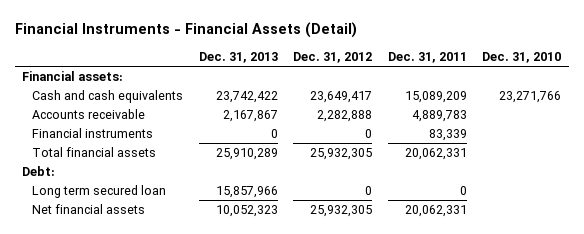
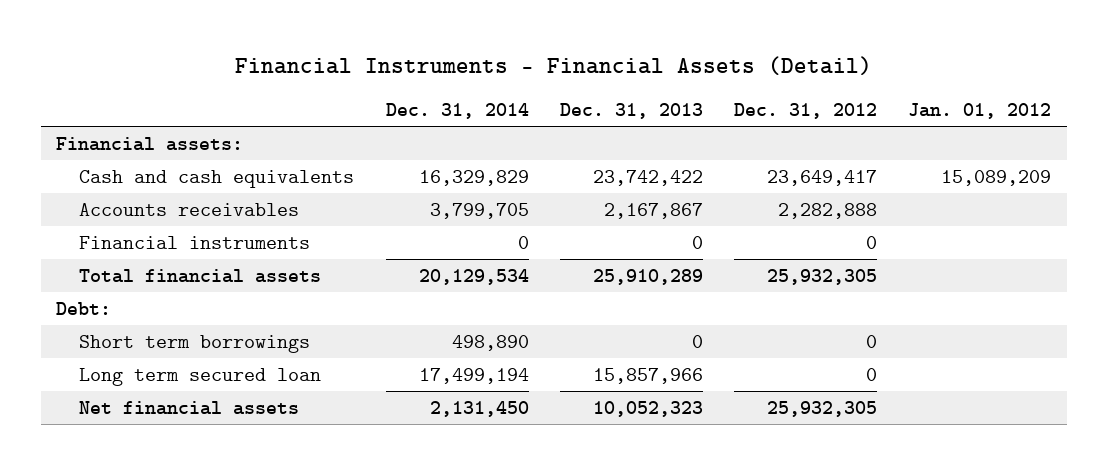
- | Dec. 31, 2013 | Dec. 31, 2012 | Dec. 31, 2011 | Dec. 31, 2010
+ | Dec. 31, 2014 | Dec. 31, 2013 | Dec. 31, 2012 | Jan. 01, 2012
- Accounts receivable | 2,167,867 | 2,282,888 | 4,889,783 |
+ Accounts receivables | 3,799,705 | 2,167,867 | 2,282,888 |
+ Short term borrowings | 498,890 | 0 | 0 |

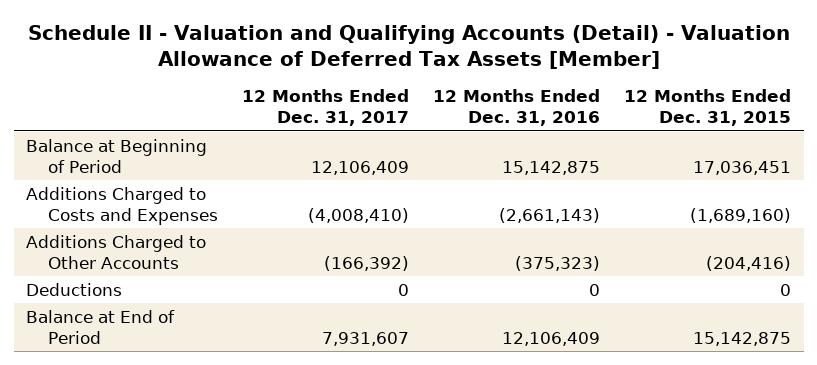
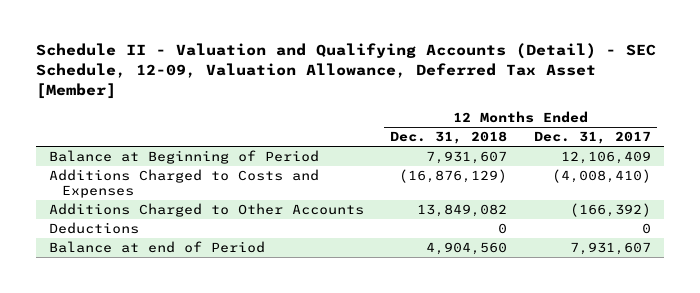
- Schedule II - Valuation and Qualifying Accounts (Detail) - Valuation Allowance of Deferred Tax Assets [Member]
+ Schedule II - Valuation and Qualifying Accounts (Detail) - SEC Schedule, 12-09, Valuation Allowance, Deferred Tax Asset [Member]
- | 12 Months Ended Dec. 31, 2017 | 12 Months Ended Dec. 31, 2016 | 12 Months Ended Dec. 31, 2015
+ | 12 Months Ended Dec. 31, 2018 | 12 Months Ended Dec. 31, 2017
- Balance at End of Period | 7,931,607 | 12,106,409 | 15,142,875
+ Balance at end of Period | 4,904,560 | 7,931,607

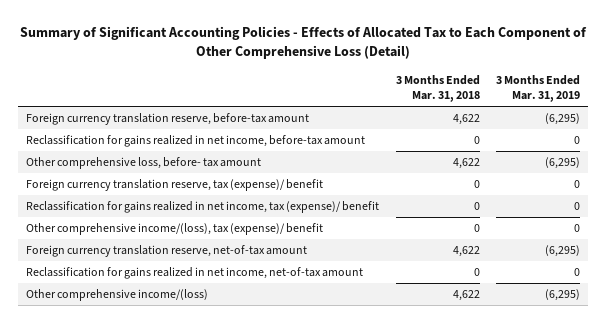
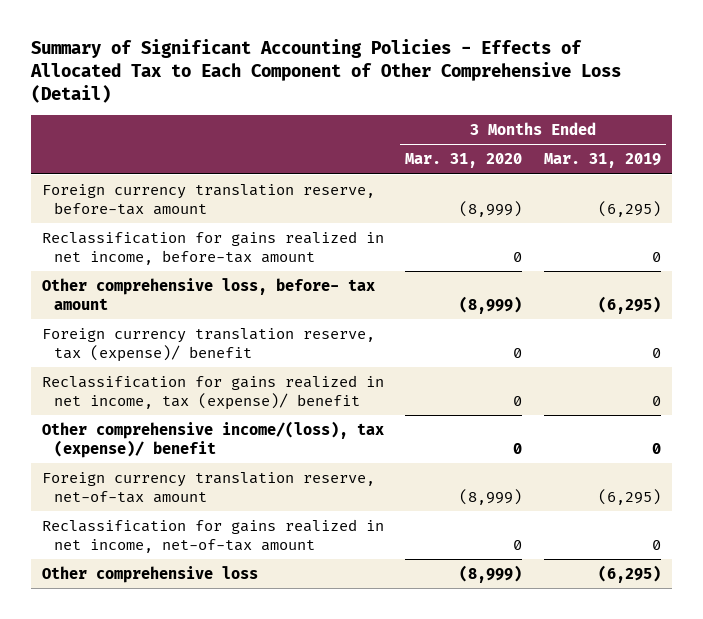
- | 3 Months Ended Mar. 31, 2018 | 3 Months Ended Mar. 31, 2019
+ | 3 Months Ended Mar. 31, 2020 | 3 Months Ended Mar. 31, 2019
- Other comprehensive income/(loss) | 4,622 | (6,295)
+ Other comprehensive loss | (8,999) | (6,295)

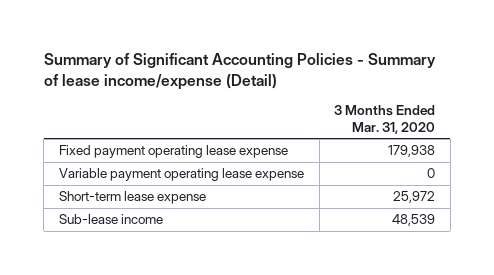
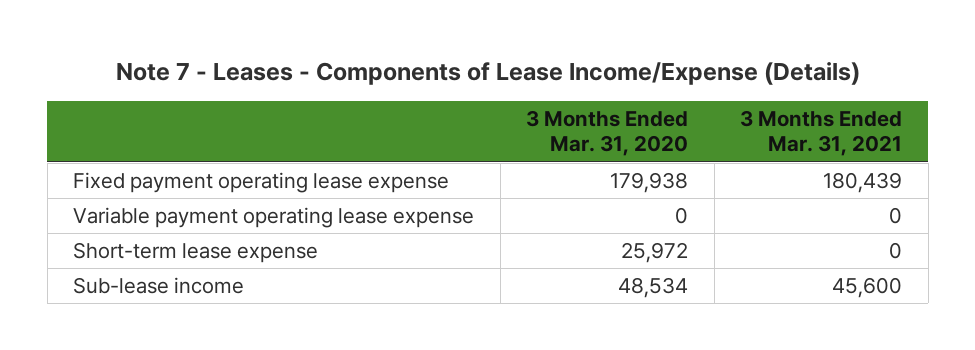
- Summary of Significant Accounting Policies - Summary of lease income/expense (Detail)
+ Note 7 - Leases - Components of Lease Income/Expense (Details)
- | 3 Months Ended Mar. 31, 2020
+ | 3 Months Ended Mar. 31, 2020 | 3 Months Ended Mar. 31, 2021
- Sub-lease income | 48,539
+ Sub-lease income | 48,534 | 45,600

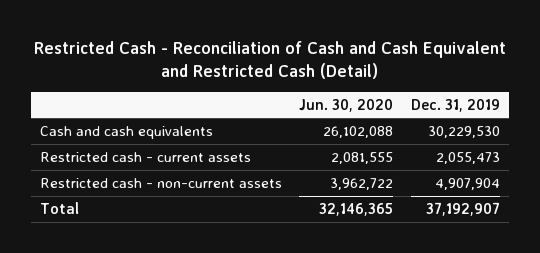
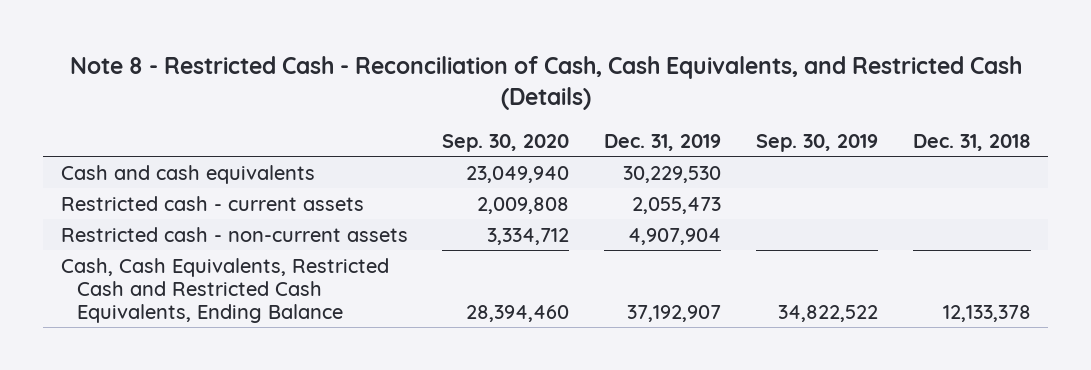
- Restricted Cash - Reconciliation of Cash and Cash Equivalent and Restricted Cash (Detail)
+ Note 8 - Restricted Cash - Reconciliation of Cash, Cash Equivalents, and Restricted Cash (Details)
- | Jun. 30, 2020 | Dec. 31, 2019
+ | Sep. 30, 2020 | Dec. 31, 2019 | Sep. 30, 2019 | Dec. 31, 2018
- Total | 32,146,365 | 37,192,907
+ Cash, Cash Equivalents, Restricted Cash and Restricted Cash Equivalents, Ending Balance | 28,394,460 | 37,192,907 | 34,822,522 | 12,133,378

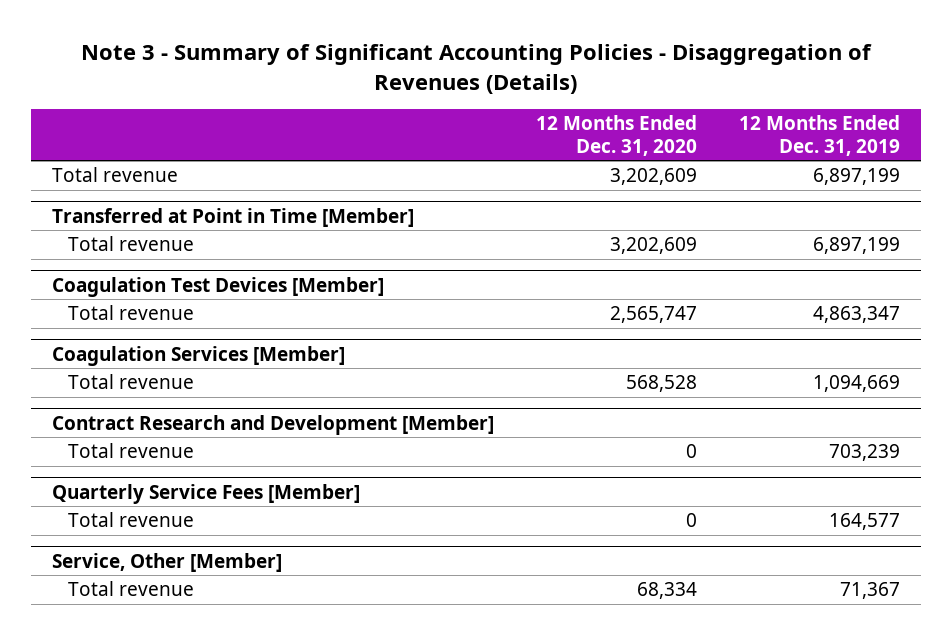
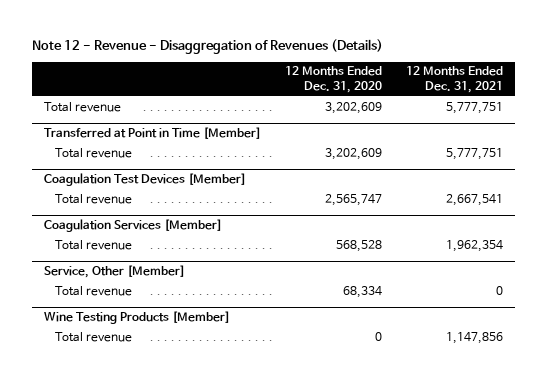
- Note 3 - Summary of Significant Accounting Policies - Disaggregation of Revenues (Details)
+ Note 12 - Revenue - Disaggregation of Revenues (Details)
- | 12 Months Ended Dec. 31, 2020 | 12 Months Ended Dec. 31, 2019
+ | 12 Months Ended Dec. 31, 2020 | 12 Months Ended Dec. 31, 2021
- Contract Research and Development [Member]
- Total revenue | 0 | 703,239
- Quarterly Service Fees [Member]
- Total revenue | 0 | 164,577
+ Wine Testing Products [Member]
+ Total revenue | 0 | 1,147,856

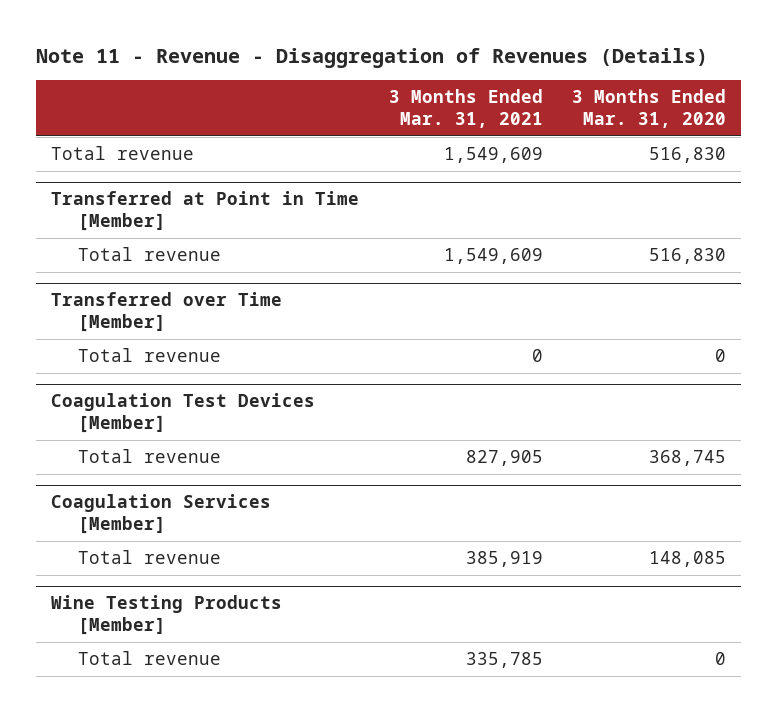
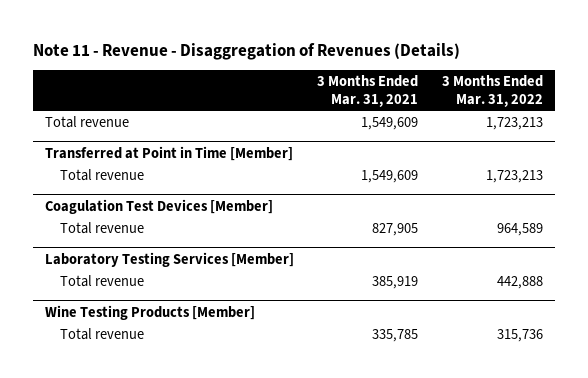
- | 3 Months Ended Mar. 31, 2021 | 3 Months Ended Mar. 31, 2020
+ | 3 Months Ended Mar. 31, 2021 | 3 Months Ended Mar. 31, 2022
- Transferred over Time [Member]
- Total revenue | 0 | 0
- Coagulation Services [Member]
+ Laboratory Testing Services [Member]

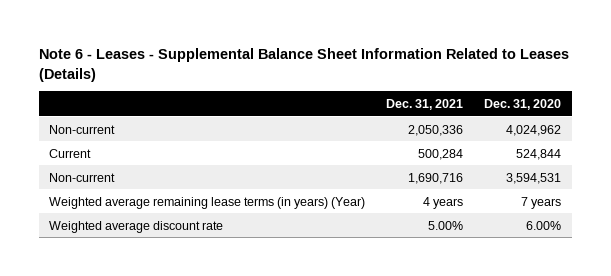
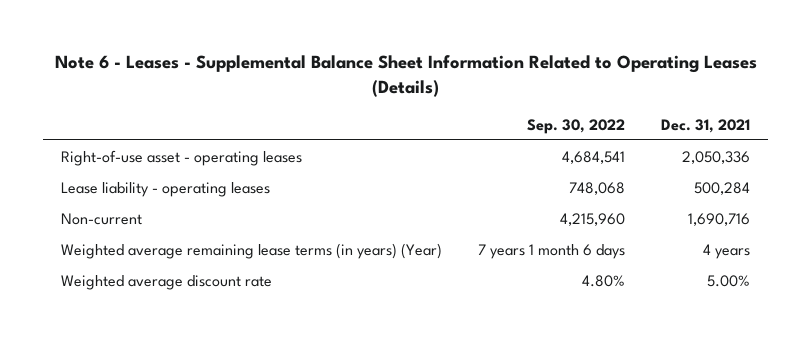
- Note 6 - Leases - Supplemental Balance Sheet Information Related to Leases (Details)
+ Note 6 - Leases - Supplemental Balance Sheet Information Related to Operating Leases (Details)
- | Dec. 31, 2021 | Dec. 31, 2020
+ | Sep. 30, 2022 | Dec. 31, 2021
- Non-current | 2,050,336 | 4,024,962
- Current | 500,284 | 524,844
+ Right-of-use asset - operating leases | 4,684,541 | 2,050,336
+ Lease liability - operating leases | 748,068 | 500,284

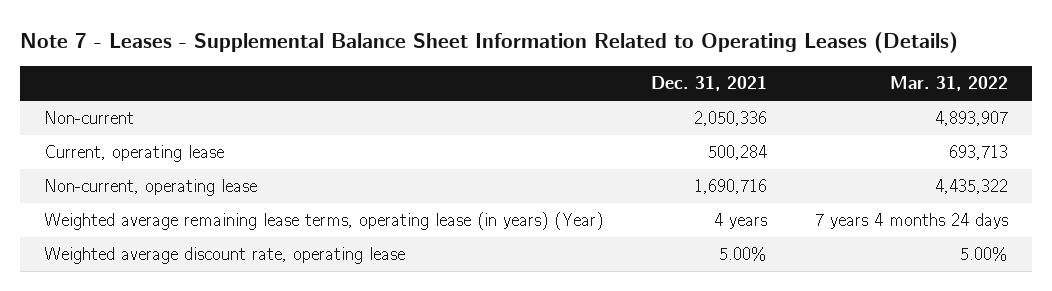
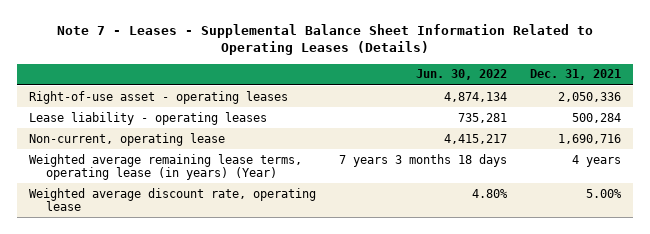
- | Dec. 31, 2021 | Mar. 31, 2022
+ | Jun. 30, 2022 | Dec. 31, 2021
- Non-current | 2,050,336 | 4,893,907
- Current, operating lease | 500,284 | 693,713
+ Right-of-use asset - operating leases | 4,874,134 | 2,050,336
+ Lease liability - operating leases | 735,281 | 500,284

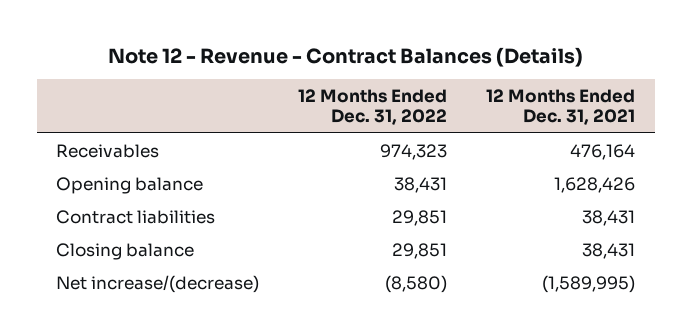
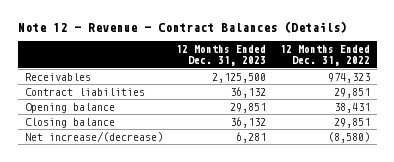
- | 12 Months Ended Dec. 31, 2022 | 12 Months Ended Dec. 31, 2021
+ | 12 Months Ended Dec. 31, 2023 | 12 Months Ended Dec. 31, 2022
moved down: Opening balance | 29,851 | 38,431

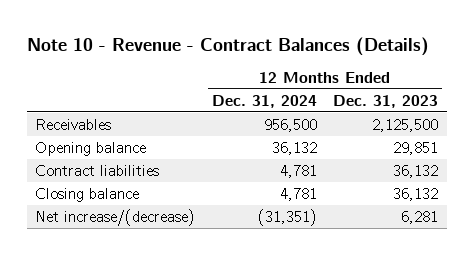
- Note 12 - Revenue - Contract Balances (Details)
+ Note 10 - Revenue - Contract Balances (Details)
- | 12 Months Ended Dec. 31, 2023 | 12 Months Ended Dec. 31, 2022
+ | 12 Months Ended Dec. 31, 2024 | 12 Months Ended Dec. 31, 2023
moved down: Contract liabilities | 4,781 | 36,132

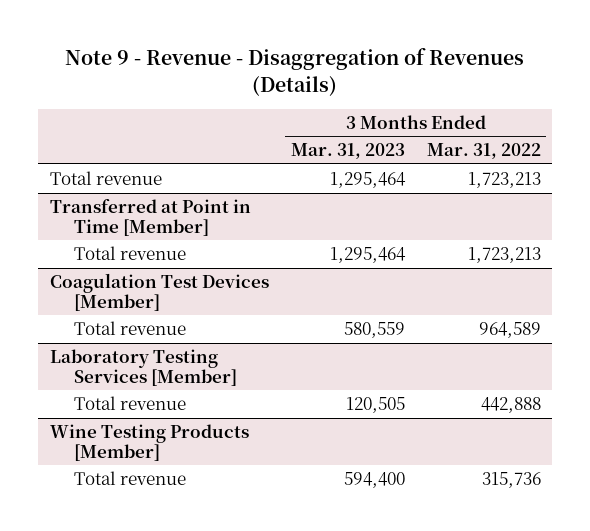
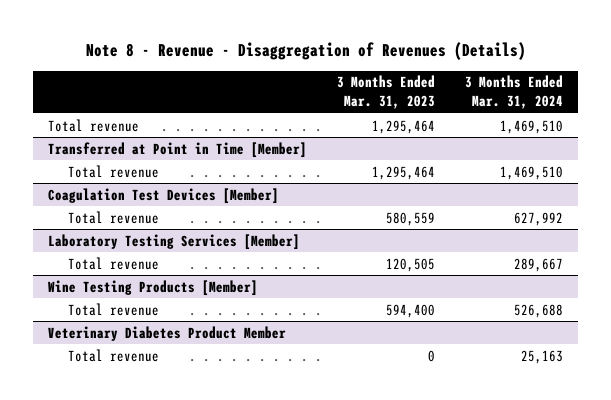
- Note 9 - Revenue - Disaggregation of Revenues (Details)
+ Note 8 - Revenue - Disaggregation of Revenues (Details)
- | 3 Months Ended Mar. 31, 2023 | 3 Months Ended Mar. 31, 2022
+ | 3 Months Ended Mar. 31, 2023 | 3 Months Ended Mar. 31, 2024
+ Veterinary Diabetes Product Member
+ Total revenue | 0 | 25,163

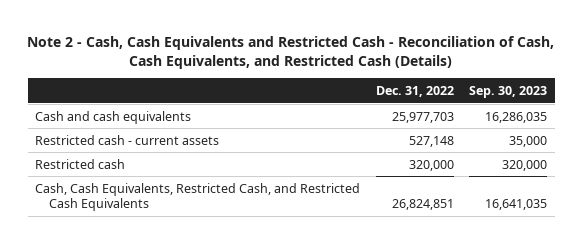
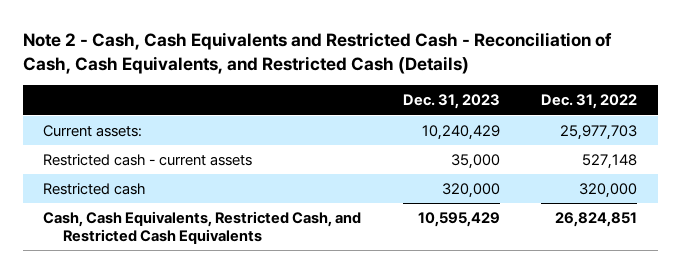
- | Dec. 31, 2022 | Sep. 30, 2023
+ | Dec. 31, 2023 | Dec. 31, 2022
- Cash and cash equivalents | 25,977,703 | 16,286,035
+ Current assets: | 10,240,429 | 25,977,703

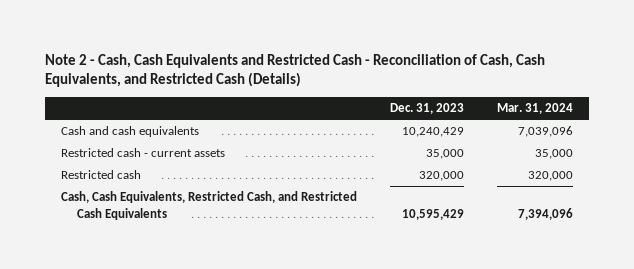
- | Dec. 31, 2023 | Dec. 31, 2022
+ | Dec. 31, 2023 | Mar. 31, 2024
- Current assets: | 10,240,429 | 25,977,703
+ Cash and cash equivalents | 10,240,429 | 7,039,096

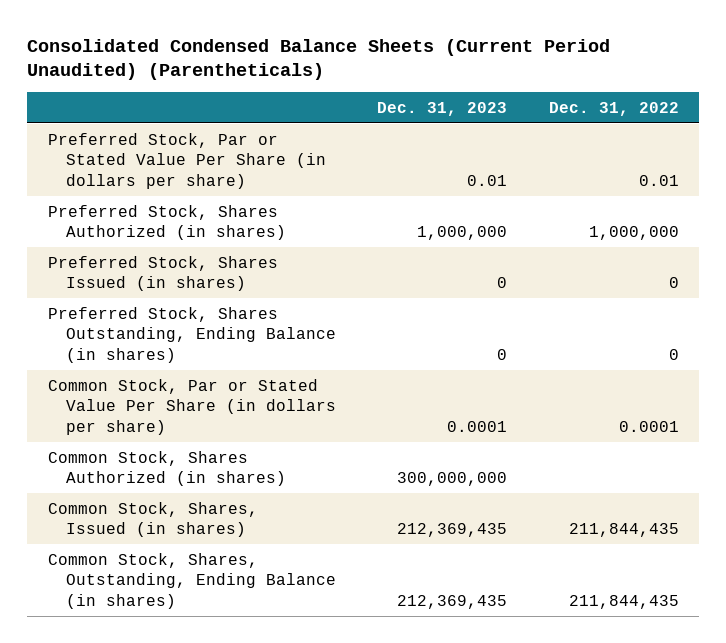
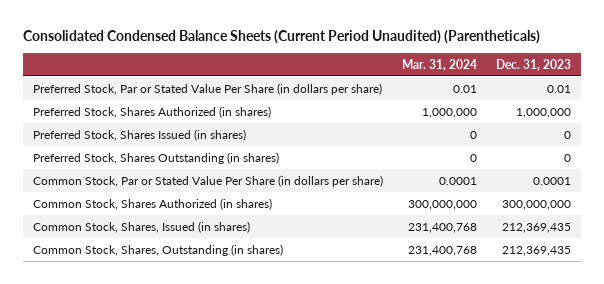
- | Dec. 31, 2023 | Dec. 31, 2022
+ | Mar. 31, 2024 | Dec. 31, 2023
- Preferred Stock, Shares Outstanding, Ending Balance (in shares) | 0 | 0
+ Preferred Stock, Shares Outstanding (in shares) | 0 | 0
- Common Stock, Shares, Outstanding, Ending Balance (in shares) | 212,369,435 | 211,844,435
+ Common Stock, Shares, Outstanding (in shares) | 231,400,768 | 212,369,435

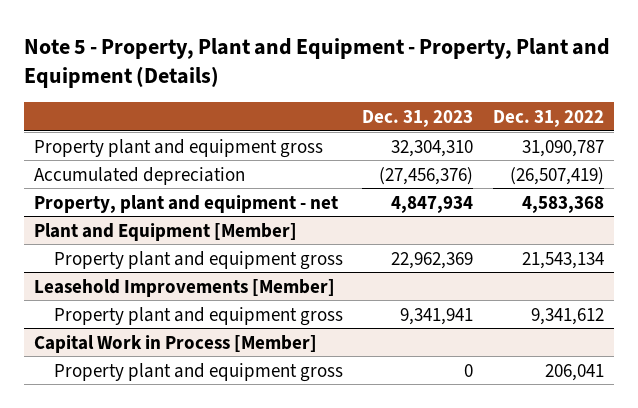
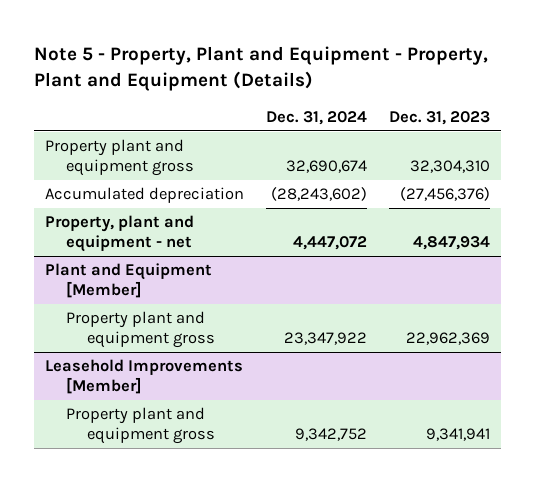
- | Dec. 31, 2023 | Dec. 31, 2022
+ | Dec. 31, 2024 | Dec. 31, 2023
- Capital Work in Process [Member]
- Property plant and equipment gross | 0 | 206,041

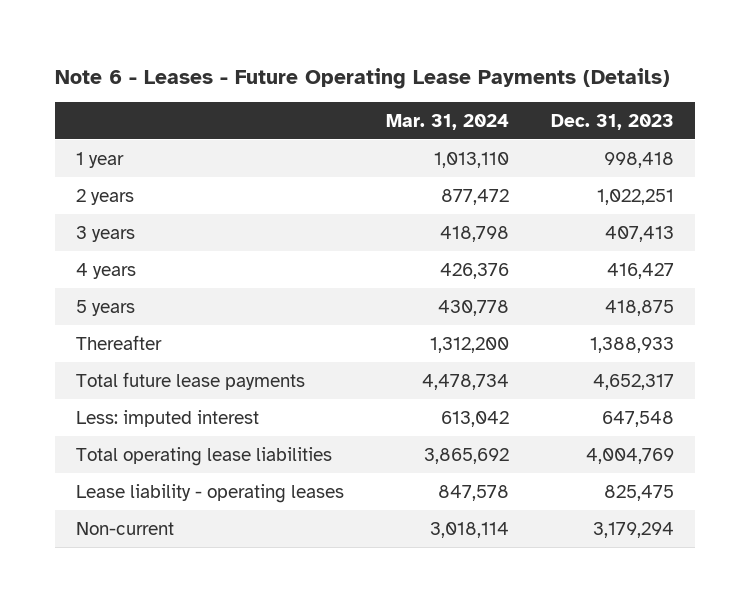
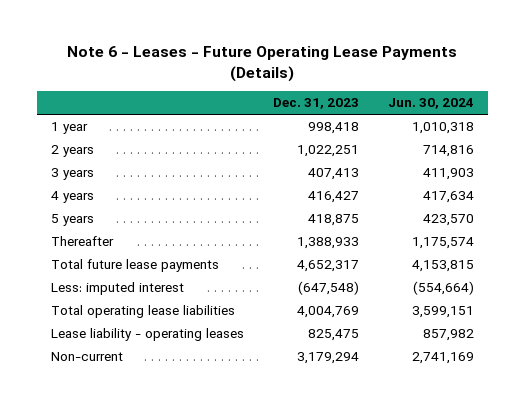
- | Mar. 31, 2024 | Dec. 31, 2023
+ | Dec. 31, 2023 | Jun. 30, 2024
- Less: imputed interest | 613,042 | 647,548
+ Less: imputed interest | (647,548) | (554,664)

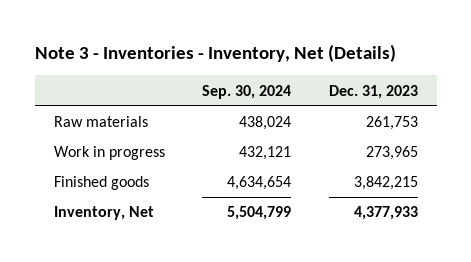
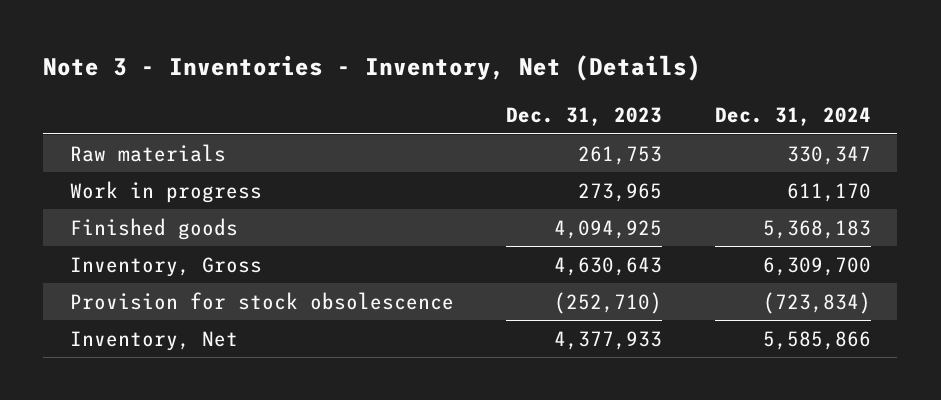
- | Sep. 30, 2024 | Dec. 31, 2023
+ | Dec. 31, 2023 | Dec. 31, 2024
- Finished goods | 4,634,654 | 3,842,215
+ Finished goods | 4,094,925 | 5,368,183
+ Inventory, Gross | 4,630,643 | 6,309,700
+ Provision for stock obsolescence | (252,710) | (723,834)

